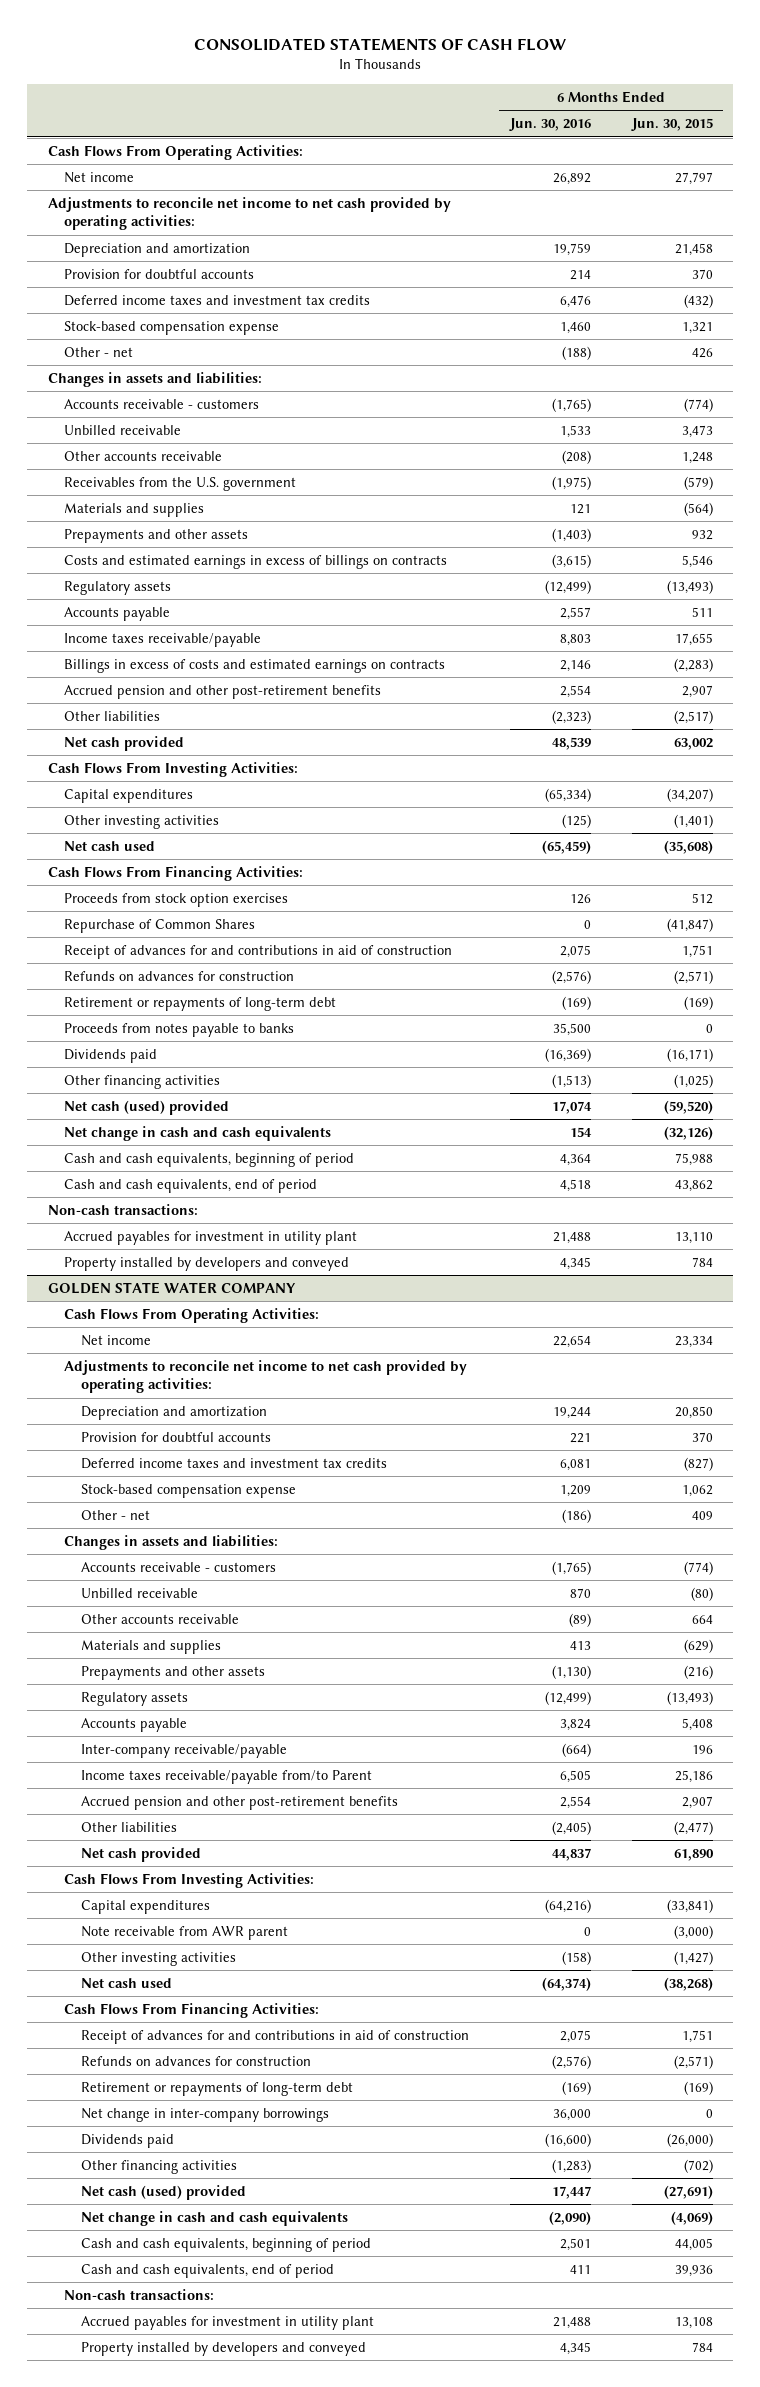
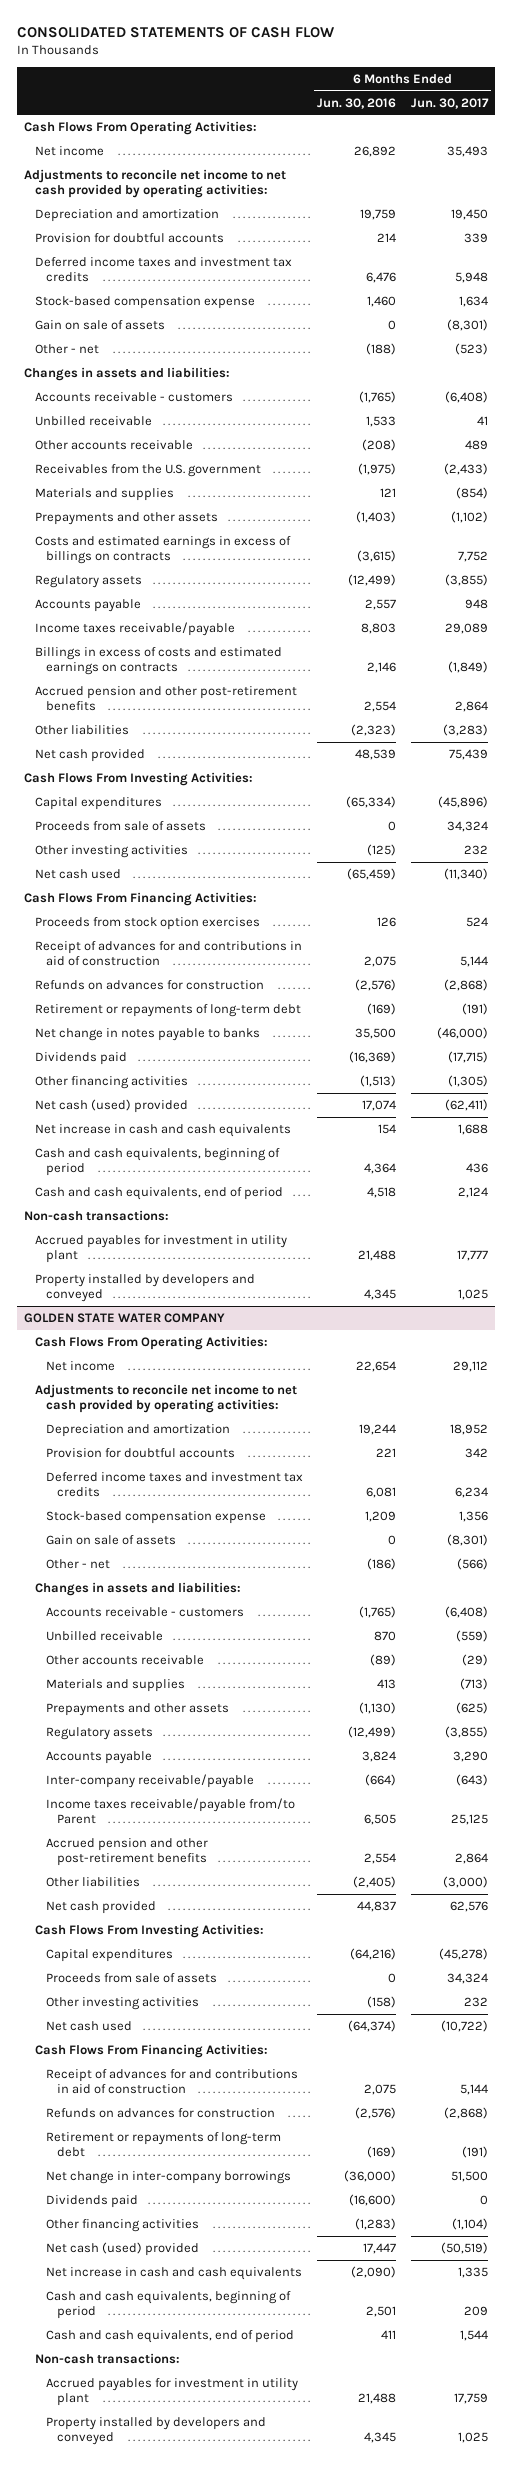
- | 6 Months Ended Jun. 30, 2016 | 6 Months Ended Jun. 30, 2015
+ | 6 Months Ended Jun. 30, 2016 | 6 Months Ended Jun. 30, 2017
+ Gain on sale of assets | 0 | (8,301)
+ Proceeds from sale of assets | 0 | 34,324
- Repurchase of Common Shares | 0 | (41,847)
- Proceeds from notes payable to banks | 35,500 | 0
+ Net change in notes payable to banks | 35,500 | (46,000)
- Net change in cash and cash equivalents | 154 | (32,126)
+ Net increase in cash and cash equivalents | 154 | 1,688
@ GOLDEN STATE WATER COMPANY
+ Gain on sale of assets | 0 | (8,301)
- Note receivable from AWR parent | 0 | (3,000)
+ Proceeds from sale of assets | 0 | 34,324
- Net change in inter-company borrowings | 36,000 | 0
+ Net change in inter-company borrowings | (36,000) | 51,500
- Net change in cash and cash equivalents | (2,090) | (4,069)
+ Net increase in cash and cash equivalents | (2,090) | 1,335

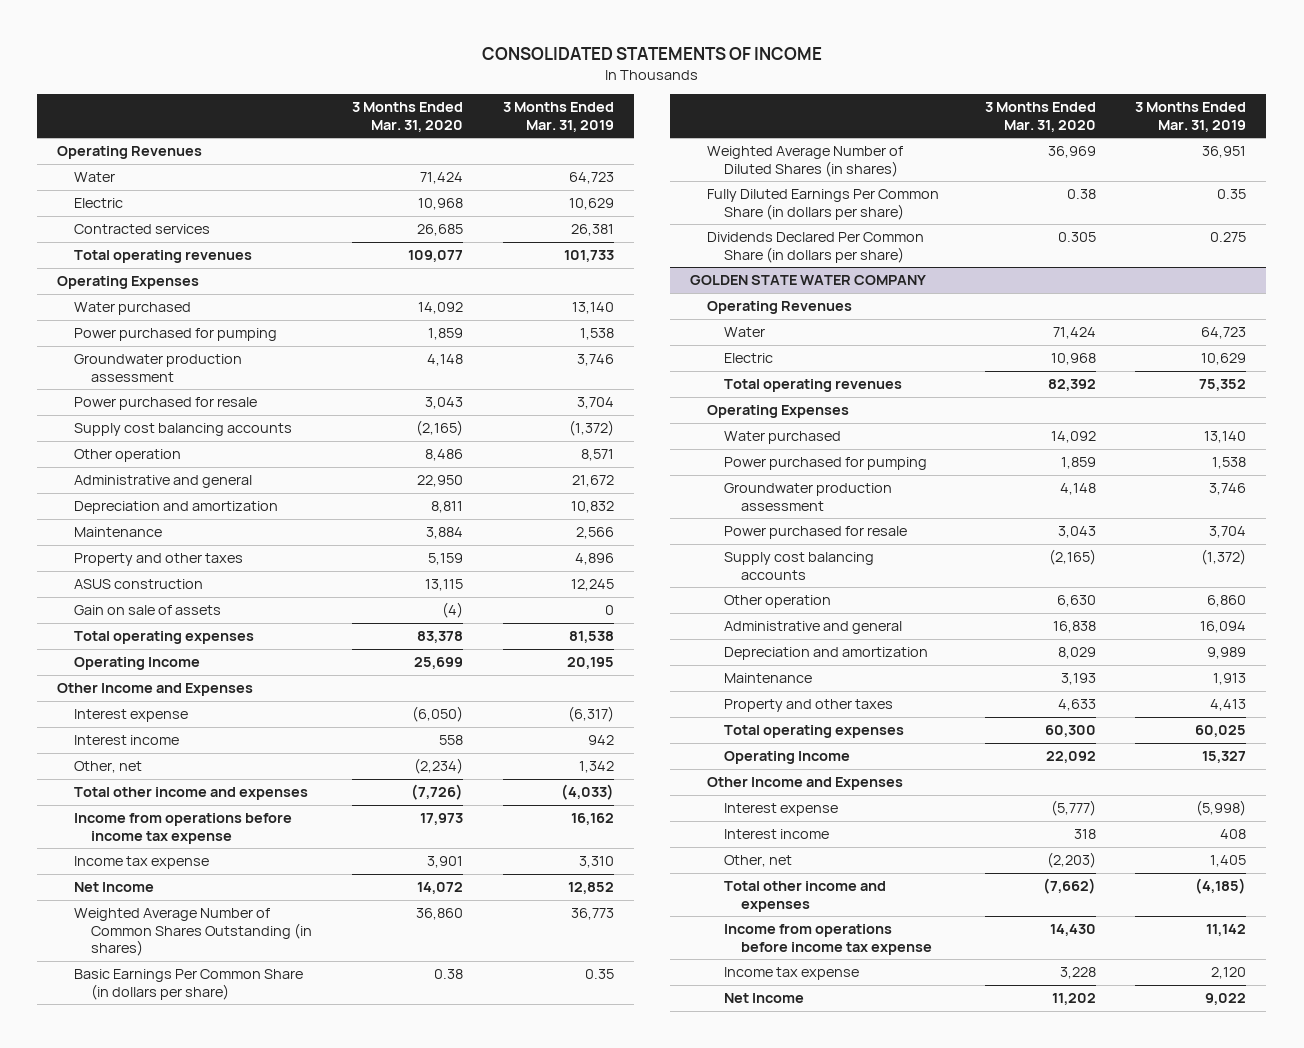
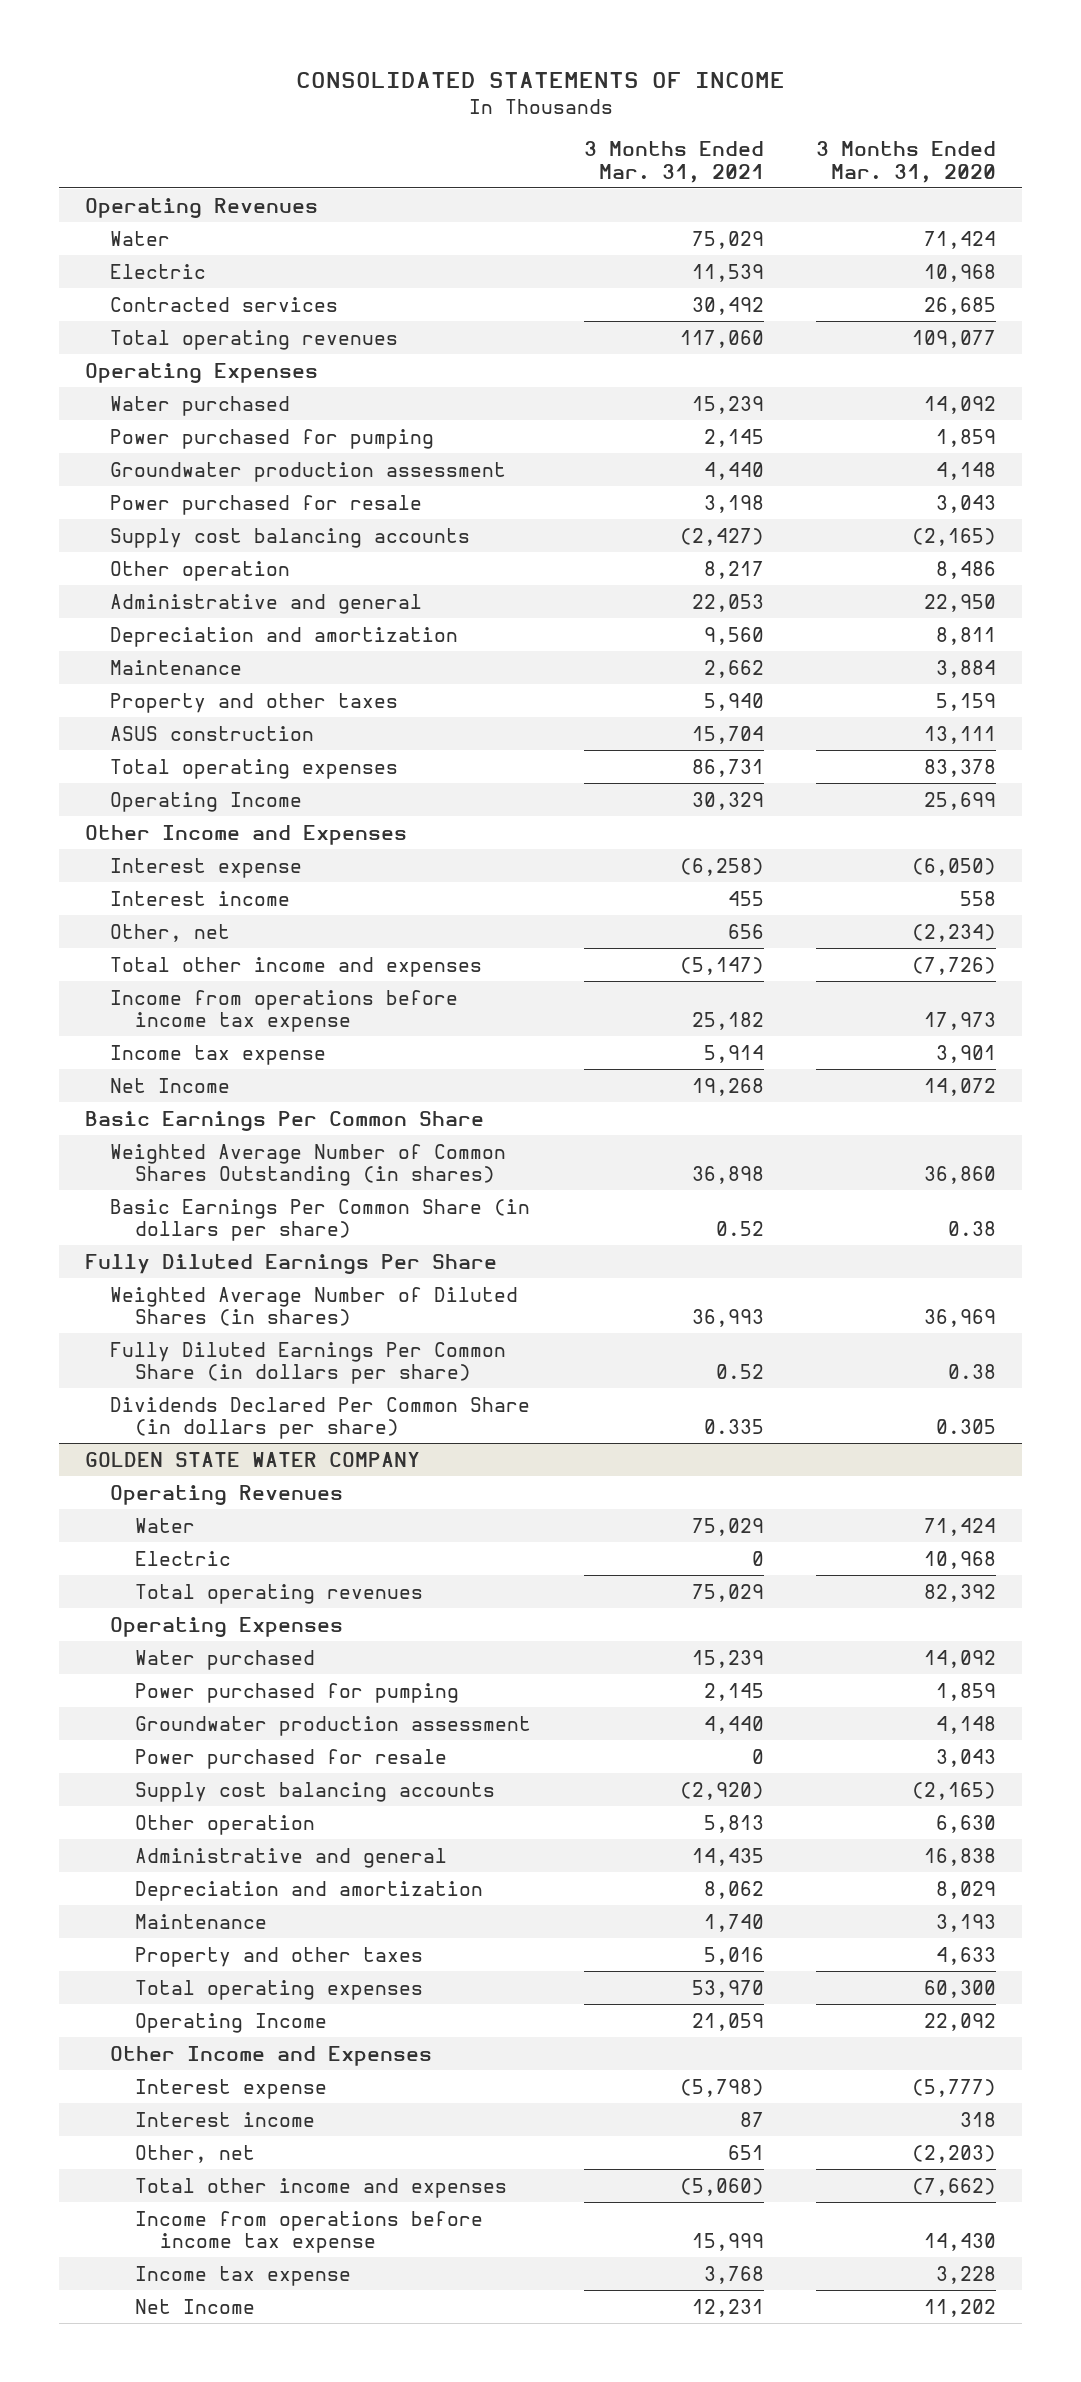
- | 3 Months Ended Mar. 31, 2020 | 3 Months Ended Mar. 31, 2019
+ | 3 Months Ended Mar. 31, 2021 | 3 Months Ended Mar. 31, 2020
- ASUS construction | 13,115 | 12,245
- Gain on sale of assets | (4) | 0
+ ASUS construction | 15,704 | 13,111
+ Basic Earnings Per Common Share
+ Fully Diluted Earnings Per Share

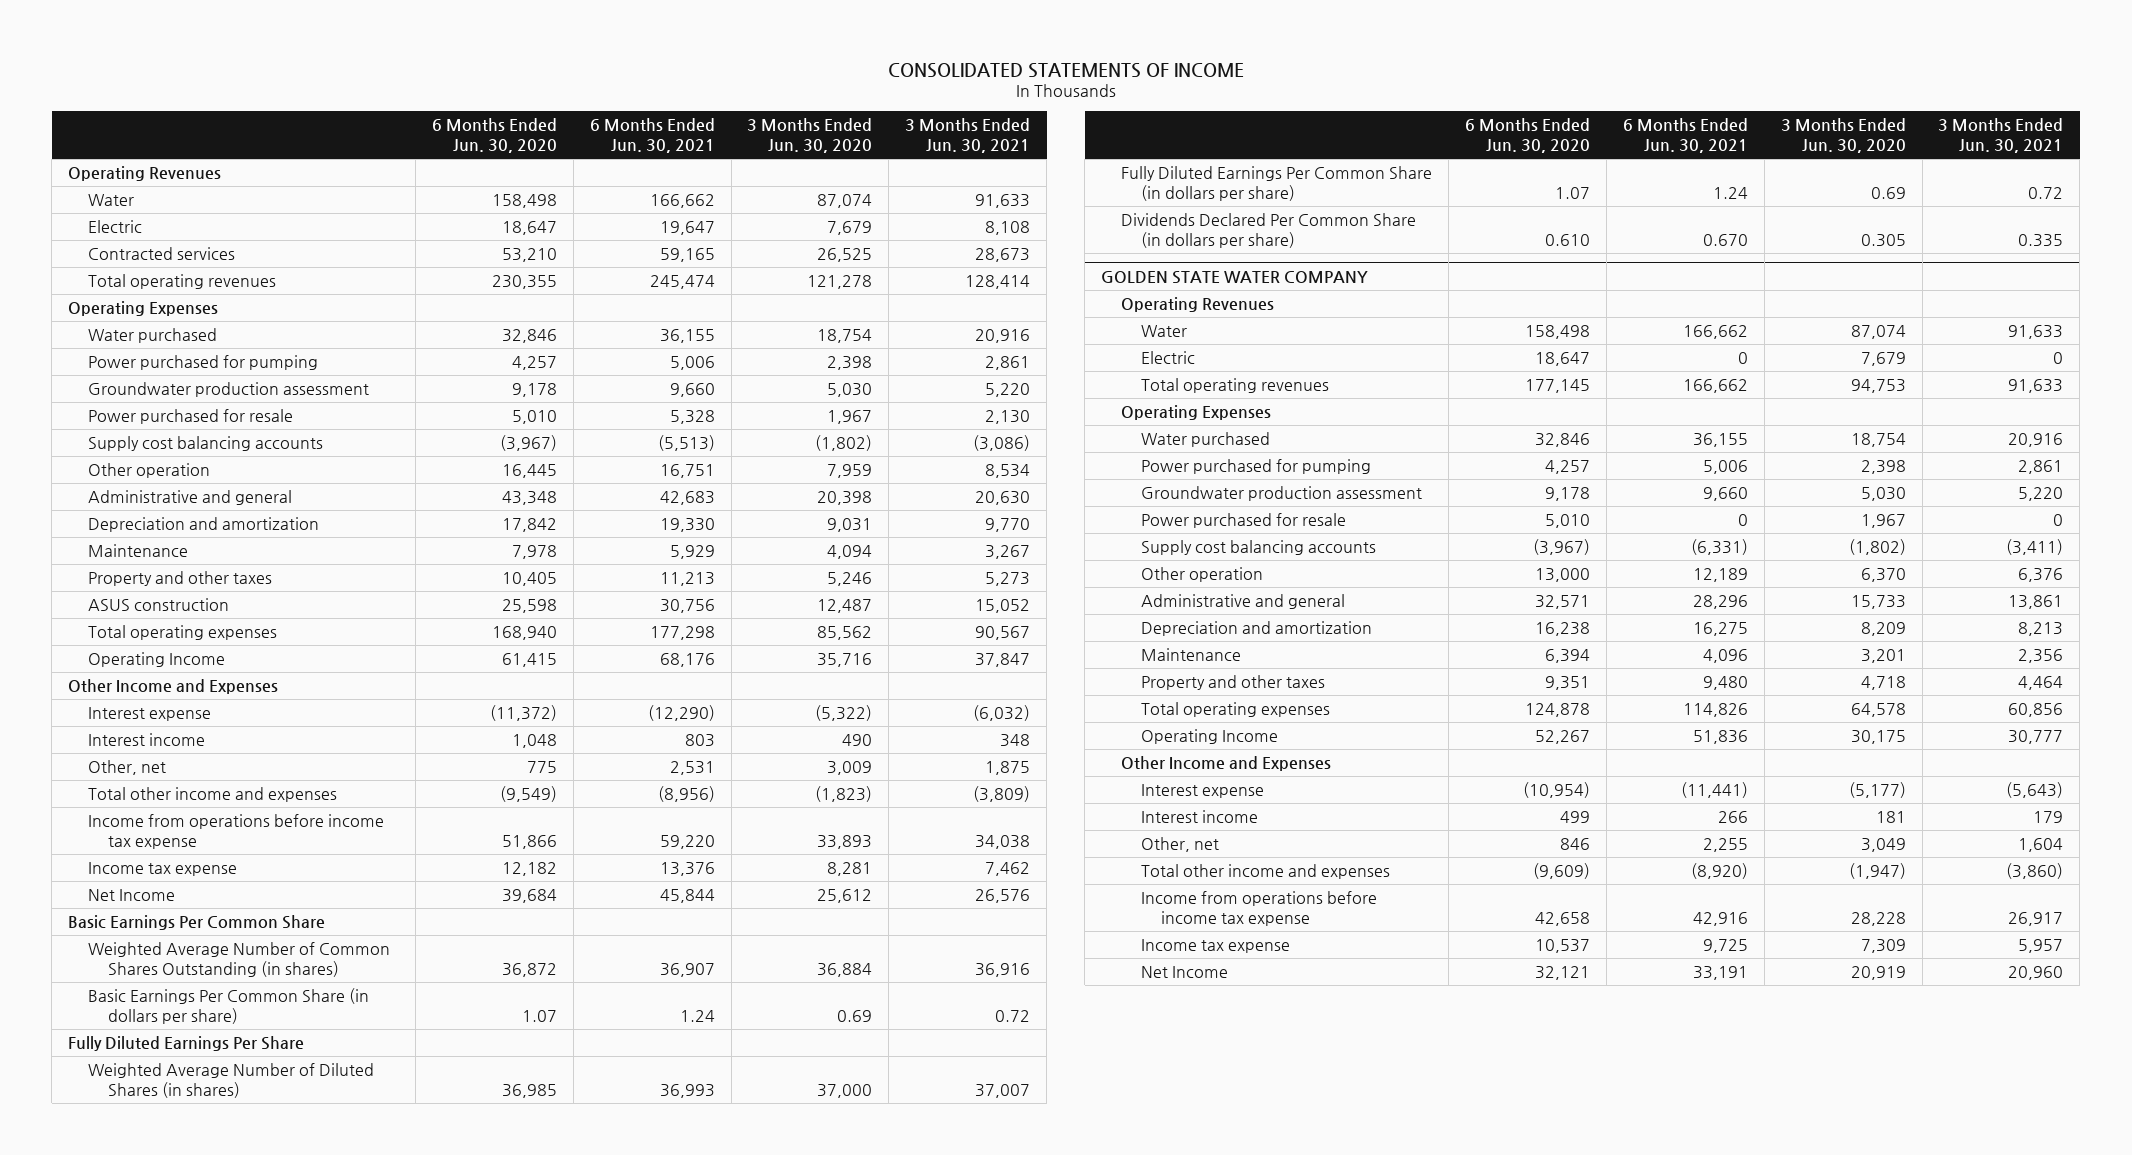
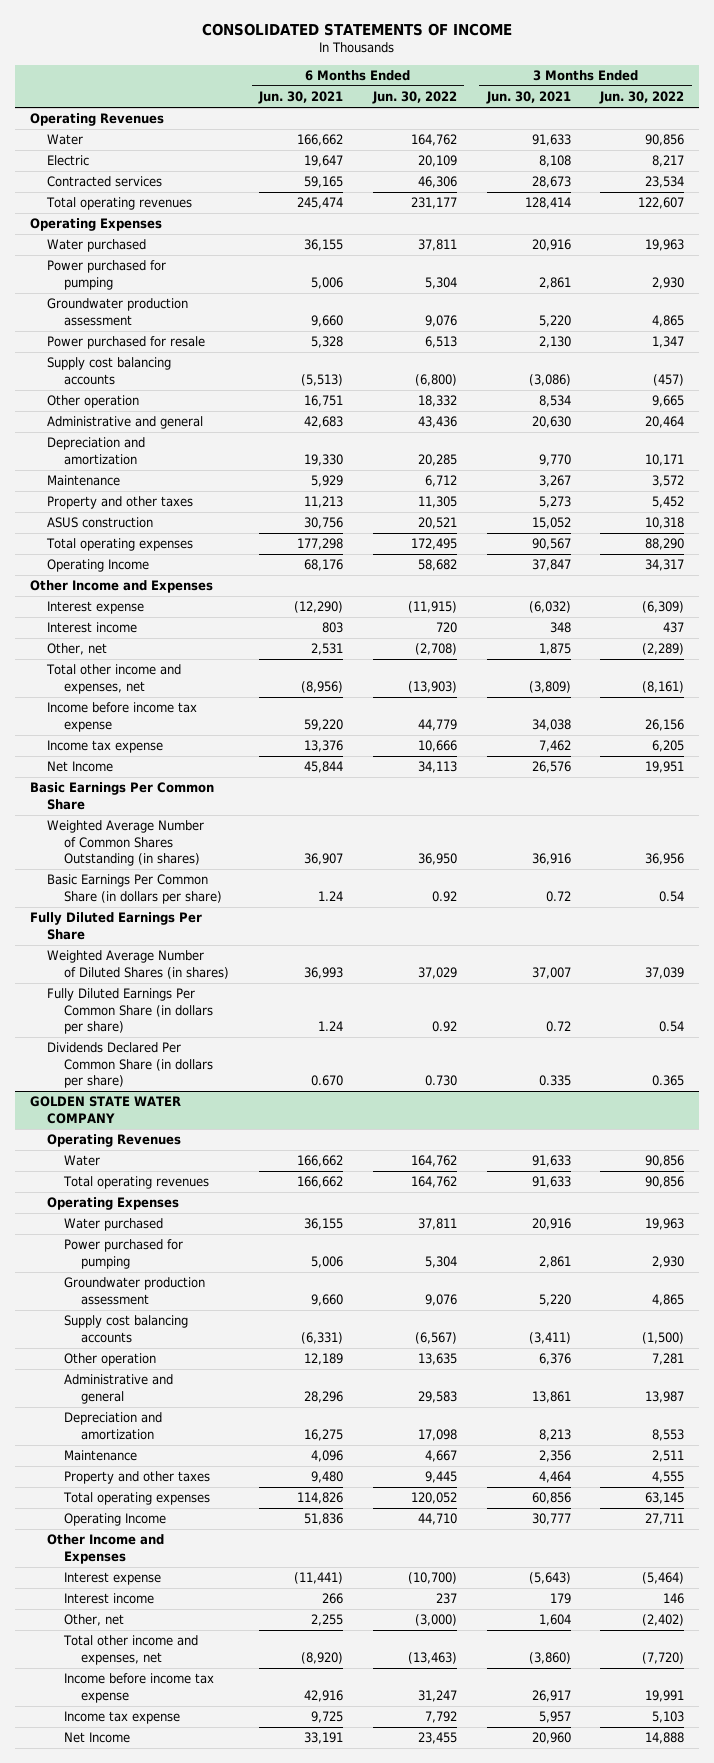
- | 6 Months Ended Jun. 30, 2020 | 6 Months Ended Jun. 30, 2021 | 3 Months Ended Jun. 30, 2020 | 3 Months Ended Jun. 30, 2021
+ | 6 Months Ended Jun. 30, 2021 | 6 Months Ended Jun. 30, 2022 | 3 Months Ended Jun. 30, 2021 | 3 Months Ended Jun. 30, 2022
- Total other income and expenses | (9,549) | (8,956) | (1,823) | (3,809)
- Income from operations before income tax expense | 51,866 | 59,220 | 33,893 | 34,038
+ Total other income and expenses, net | (8,956) | (13,903) | (3,809) | (8,161)
+ Income before income tax expense | 59,220 | 44,779 | 34,038 | 26,156
@ GOLDEN STATE WATER COMPANY
- Electric | 18,647 | 0 | 7,679 | 0
- Power purchased for resale | 5,010 | 0 | 1,967 | 0
- Total other income and expenses | (9,609) | (8,920) | (1,947) | (3,860)
- Income from operations before income tax expense | 42,658 | 42,916 | 28,228 | 26,917
+ Total other income and expenses, net | (8,920) | (13,463) | (3,860) | (7,720)
+ Income before income tax expense | 42,916 | 31,247 | 26,917 | 19,991

